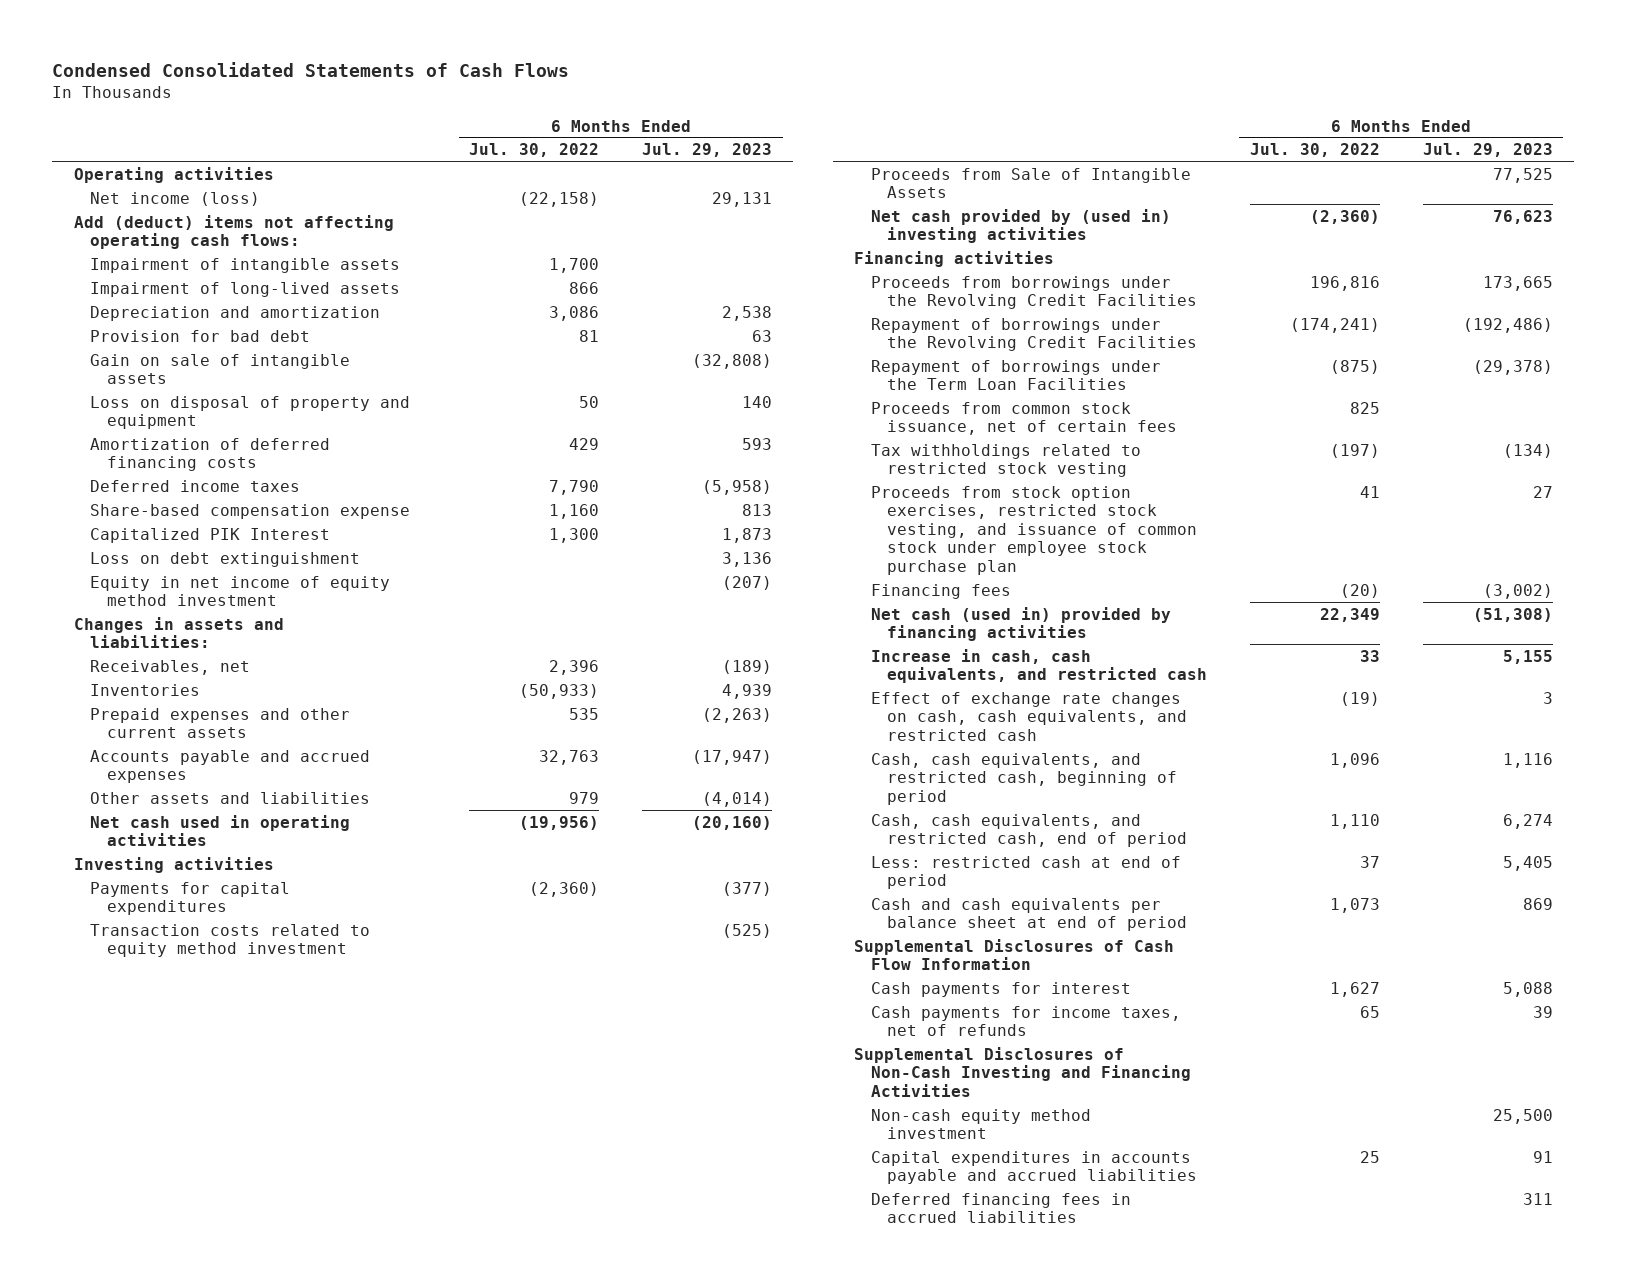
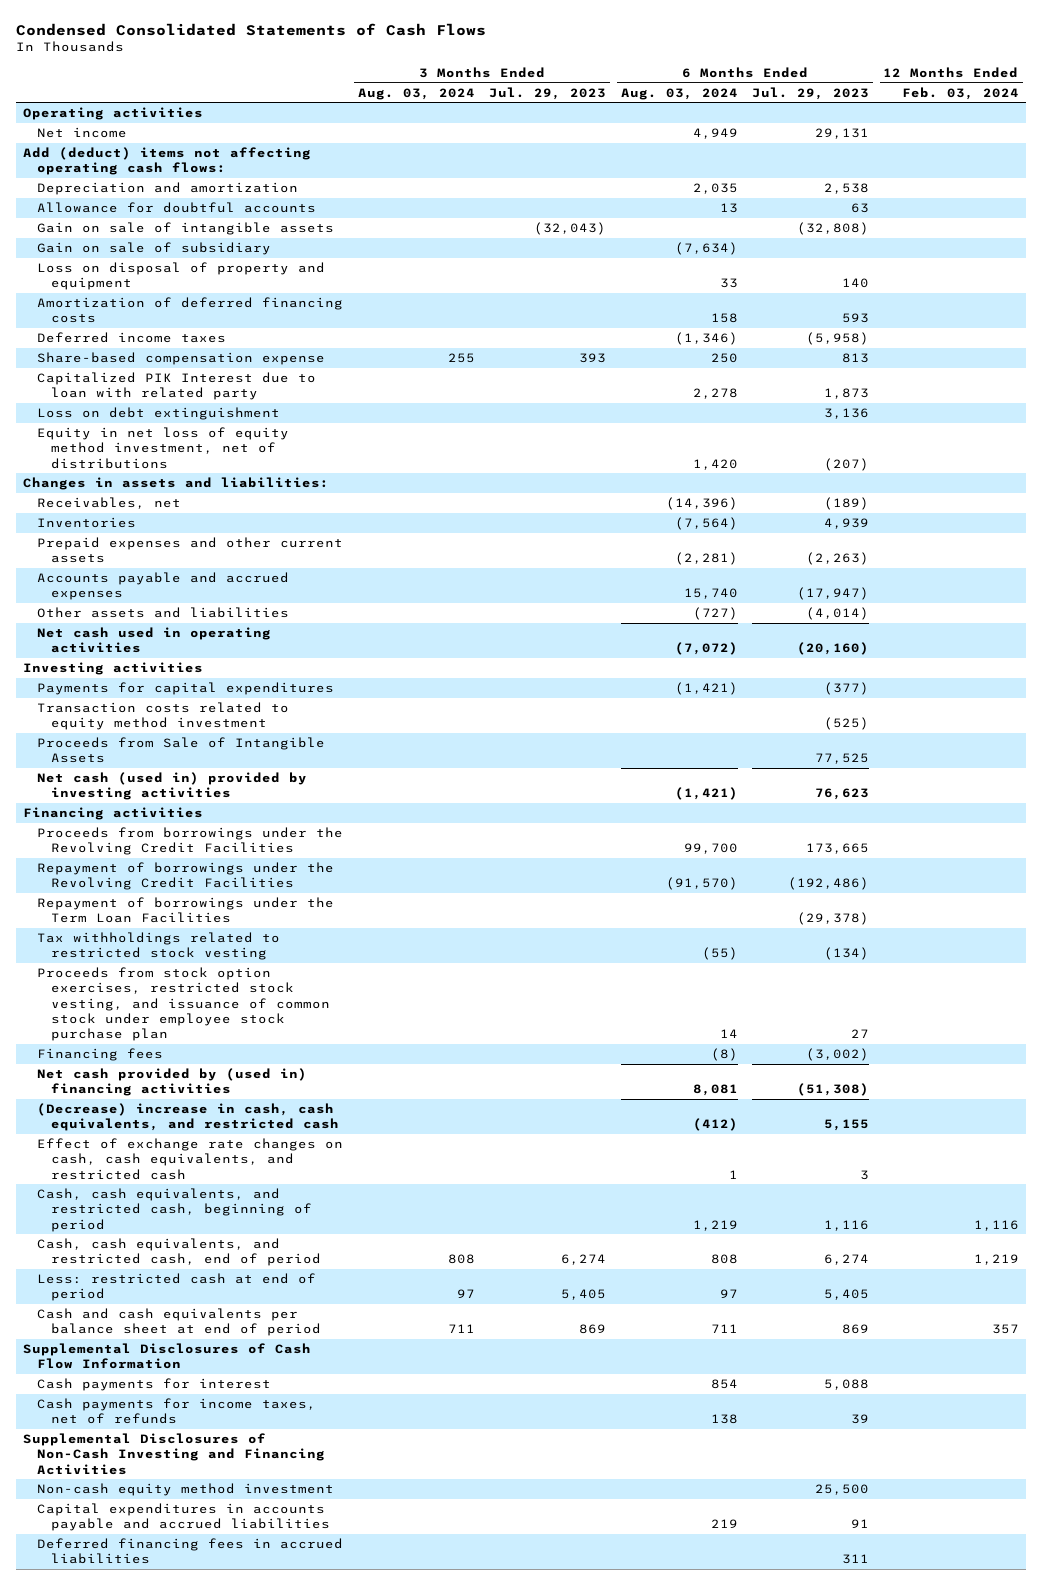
- | 6 Months Ended Jul. 30, 2022 | 6 Months Ended Jul. 29, 2023
+ | 3 Months Ended Aug. 03, 2024 | 3 Months Ended Jul. 29, 2023 | 6 Months Ended Aug. 03, 2024 | 6 Months Ended Jul. 29, 2023 | 12 Months Ended Feb. 03, 2024
- Net income (loss) | (22,158) | 29,131
+ Net income | | | 4,949 | 29,131 |
- Impairment of intangible assets | 1,700 |
- Impairment of long-lived assets | 866 |
- Provision for bad debt | 81 | 63
+ Allowance for doubtful accounts | | | 13 | 63 |
+ Gain on sale of subsidiary | | | (7,634) | |
- Capitalized PIK Interest | 1,300 | 1,873
+ Capitalized PIK Interest due to loan with related party | | | 2,278 | 1,873 |
- Equity in net income of equity method investment | | (207)
+ Equity in net loss of equity method investment, net of distributions | | | 1,420 | (207) |
- Net cash provided by (used in) investing activities | (2,360) | 76,623
+ Net cash (used in) provided by investing activities | | | (1,421) | 76,623 |
- Proceeds from common stock issuance, net of certain fees | 825 |
- Net cash (used in) provided by financing activities | 22,349 | (51,308)
- Increase in cash, cash equivalents, and restricted cash | 33 | 5,155
+ Net cash provided by (used in) financing activities | | | 8,081 | (51,308) |
+ (Decrease) increase in cash, cash equivalents, and restricted cash | | | (412) | 5,155 |

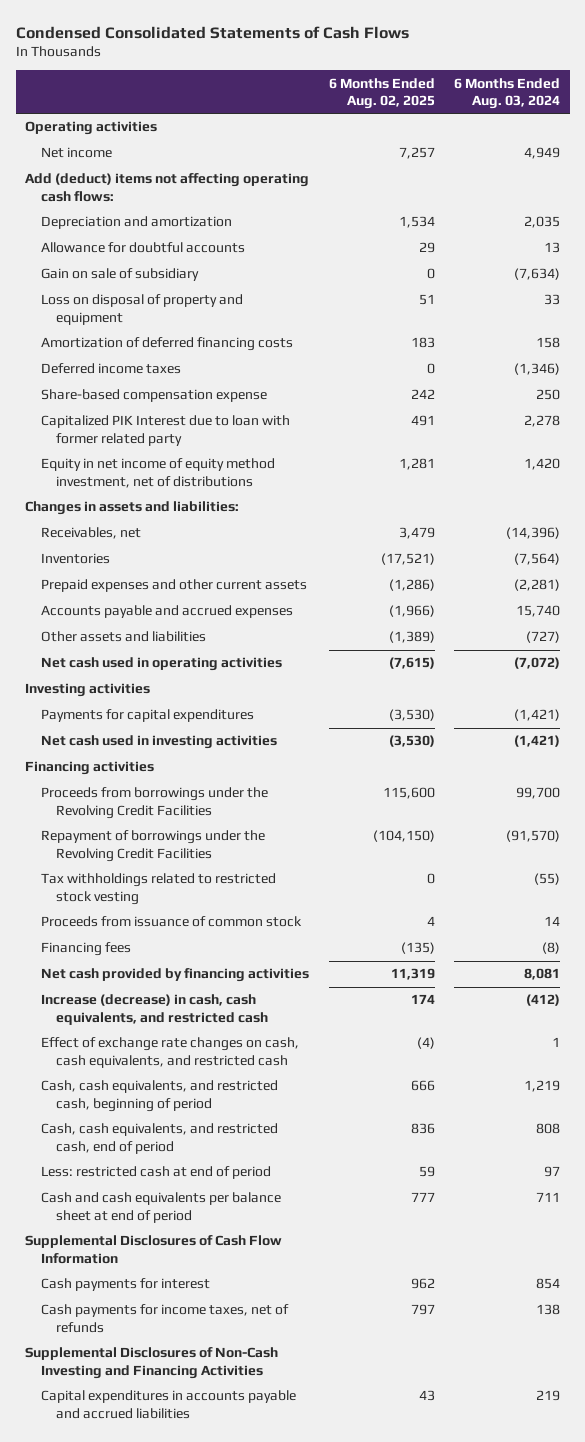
- | 3 Months Ended Aug. 03, 2024 | 3 Months Ended Jul. 29, 2023 | 6 Months Ended Aug. 03, 2024 | 6 Months Ended Jul. 29, 2023 | 12 Months Ended Feb. 03, 2024
+ | 6 Months Ended Aug. 02, 2025 | 6 Months Ended Aug. 03, 2024
- Gain on sale of intangible assets | | (32,043) | | (32,808) |
- Capitalized PIK Interest due to loan with related party | | | 2,278 | 1,873 |
- Loss on debt extinguishment | | | | 3,136 |
- Equity in net loss of equity method investment, net of distributions | | | 1,420 | (207) |
+ Capitalized PIK Interest due to loan with former related party | 491 | 2,278
+ Equity in net income of equity method investment, net of distributions | 1,281 | 1,420
- Transaction costs related to equity method investment | | | | (525) |
- Proceeds from Sale of Intangible Assets | | | | 77,525 |
- Net cash (used in) provided by investing activities | | | (1,421) | 76,623 |
+ Net cash used in investing activities | (3,530) | (1,421)
- Repayment of borrowings under the Term Loan Facilities | | | | (29,378) |
- Proceeds from stock option exercises, restricted stock vesting, and issuance of common stock under employee stock purchase plan | | | 14 | 27 |
+ Proceeds from issuance of common stock | 4 | 14
- Net cash provided by (used in) financing activities | | | 8,081 | (51,308) |
- (Decrease) increase in cash, cash equivalents, and restricted cash | | | (412) | 5,155 |
+ Net cash provided by financing activities | 11,319 | 8,081
+ Increase (decrease) in cash, cash equivalents, and restricted cash | 174 | (412)
- Non-cash equity method investment | | | | 25,500 |
- Deferred financing fees in accrued liabilities | | | | 311 |

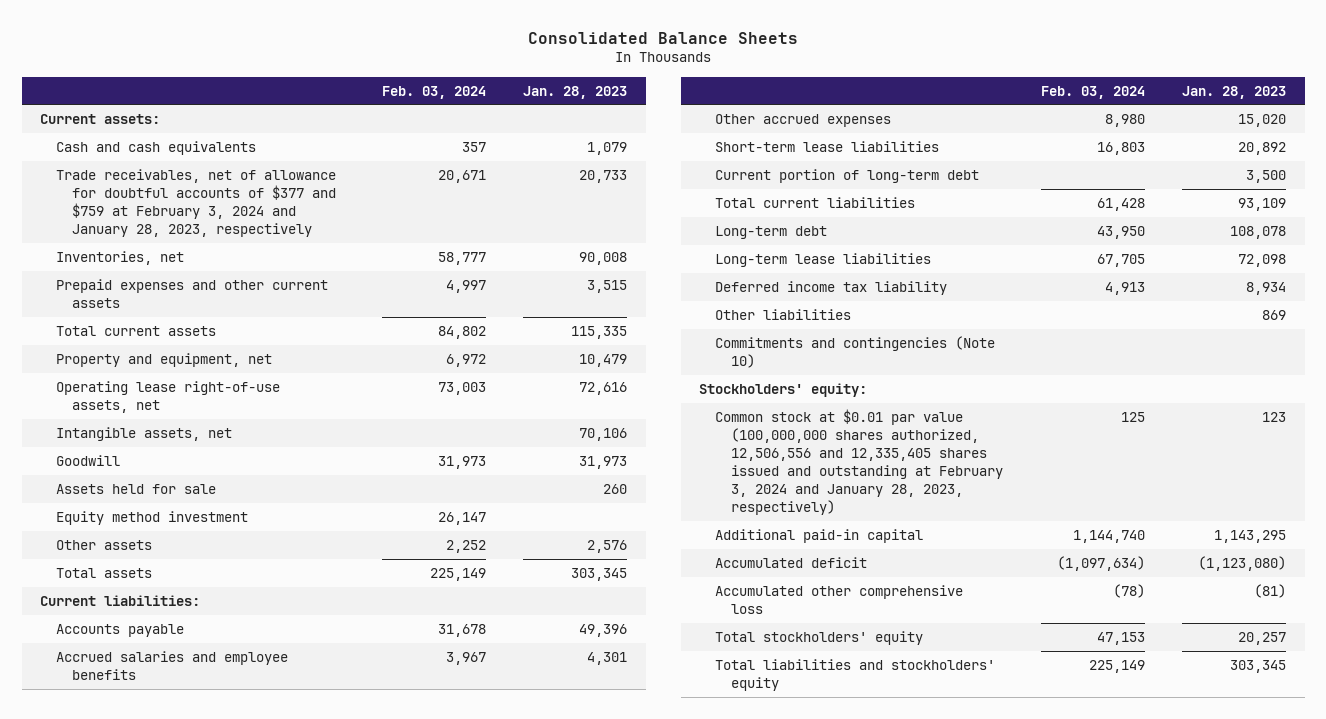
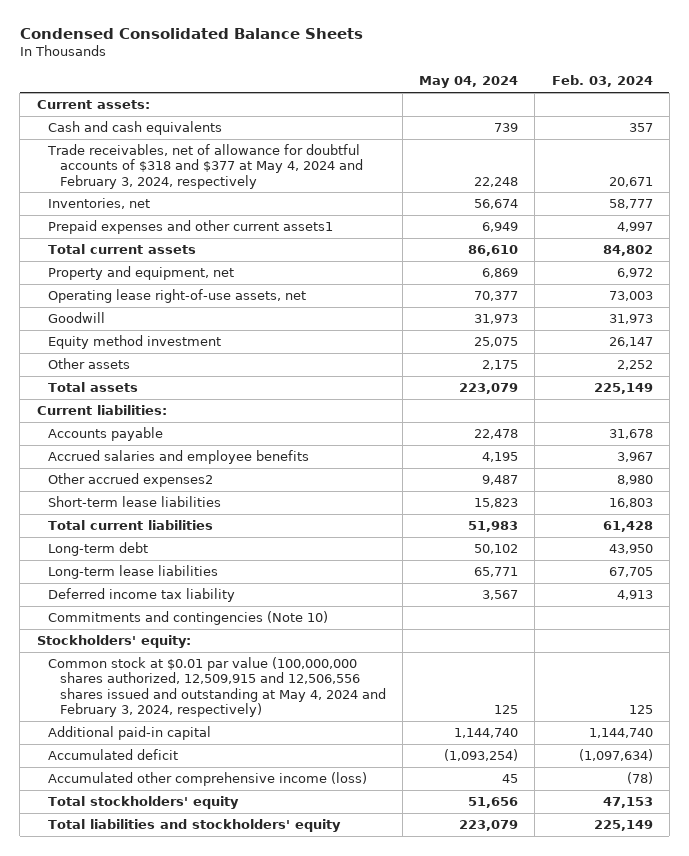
- Consolidated Balance Sheets
+ Condensed Consolidated Balance Sheets
- | Feb. 03, 2024 | Jan. 28, 2023
+ | May 04, 2024 | Feb. 03, 2024
- Trade receivables, net of allowance for doubtful accounts of $377 and $759 at February 3, 2024 and January 28, 2023, respectively | 20,671 | 20,733
+ Trade receivables, net of allowance for doubtful accounts of $318 and $377 at May 4, 2024 and February 3, 2024, respectively | 22,248 | 20,671
- Prepaid expenses and other current assets | 4,997 | 3,515
+ Prepaid expenses and other current assets1 | 6,949 | 4,997
- Intangible assets, net | | 70,106
- Assets held for sale | | 260
- Other accrued expenses | 8,980 | 15,020
+ Other accrued expenses2 | 9,487 | 8,980
- Current portion of long-term debt | | 3,500
- Other liabilities | | 869
- Common stock at $0.01 par value (100,000,000 shares authorized, 12,506,556 and 12,335,405 shares issued and outstanding at February 3, 2024 and January 28, 2023, respectively) | 125 | 123
+ Common stock at $0.01 par value (100,000,000 shares authorized, 12,509,915 and 12,506,556 shares issued and outstanding at May 4, 2024 and February 3, 2024, respectively) | 125 | 125
- Accumulated other comprehensive loss | (78) | (81)
+ Accumulated other comprehensive income (loss) | 45 | (78)

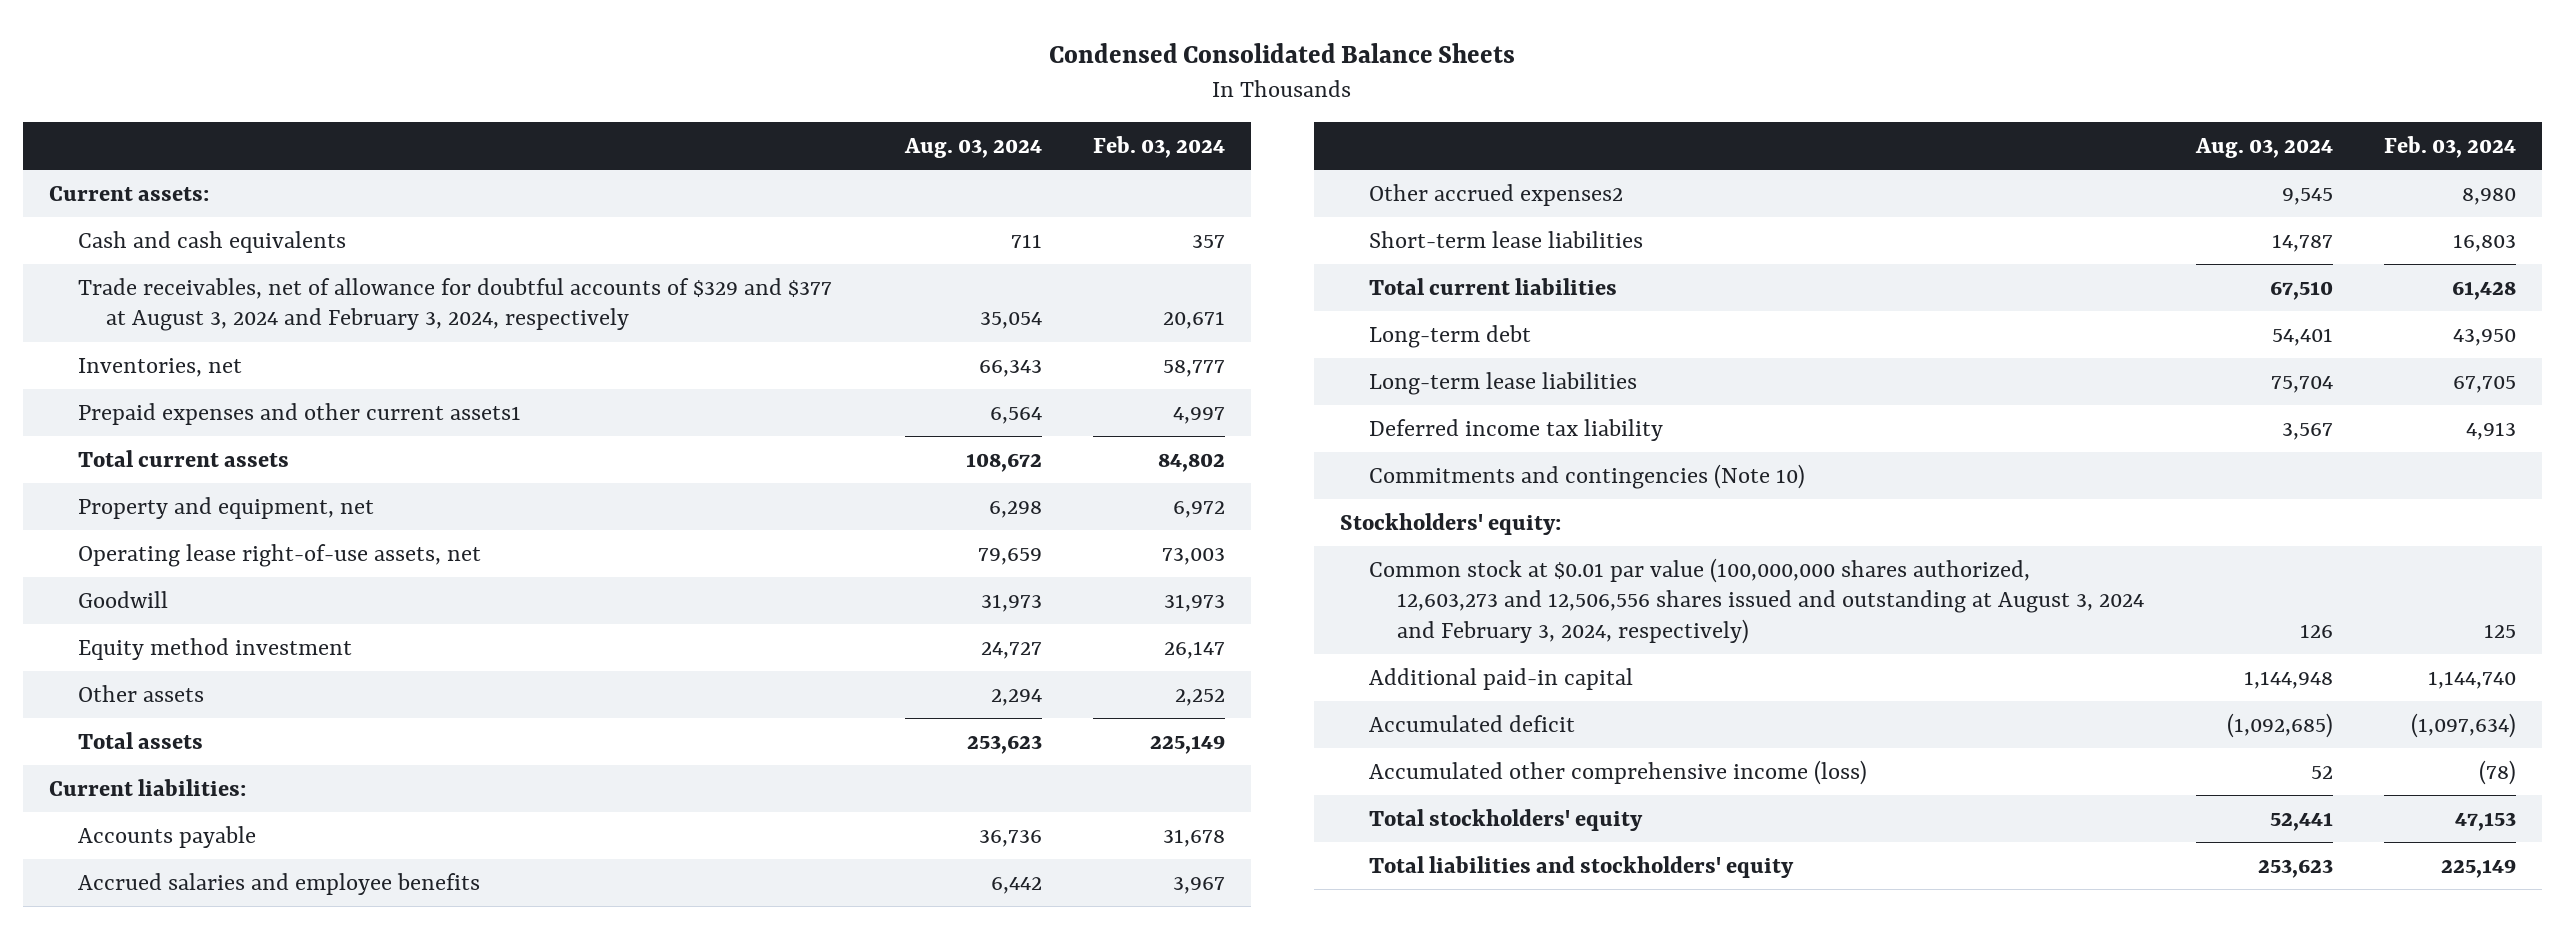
- | May 04, 2024 | Feb. 03, 2024
+ | Aug. 03, 2024 | Feb. 03, 2024
- Trade receivables, net of allowance for doubtful accounts of $318 and $377 at May 4, 2024 and February 3, 2024, respectively | 22,248 | 20,671
+ Trade receivables, net of allowance for doubtful accounts of $329 and $377 at August 3, 2024 and February 3, 2024, respectively | 35,054 | 20,671
- Common stock at $0.01 par value (100,000,000 shares authorized, 12,509,915 and 12,506,556 shares issued and outstanding at May 4, 2024 and February 3, 2024, respectively) | 125 | 125
+ Common stock at $0.01 par value (100,000,000 shares authorized, 12,603,273 and 12,506,556 shares issued and outstanding at August 3, 2024 and February 3, 2024, respectively) | 126 | 125

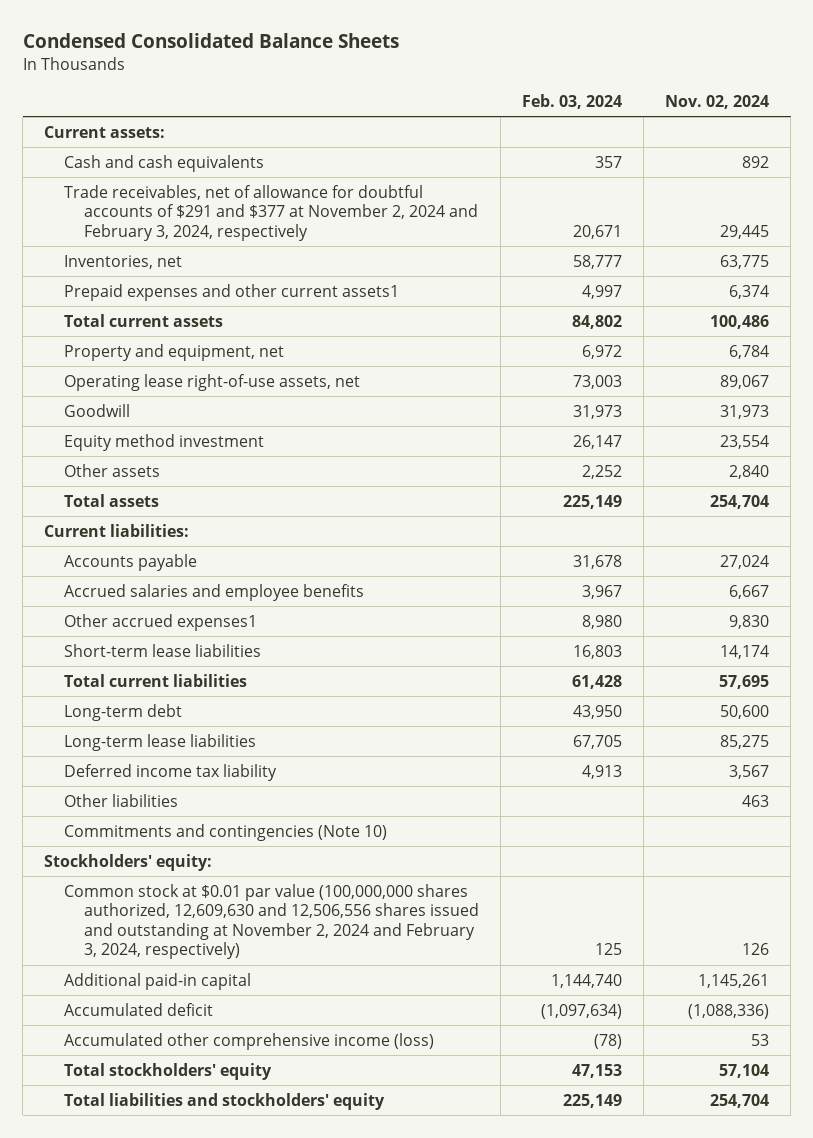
- | Aug. 03, 2024 | Feb. 03, 2024
+ | Feb. 03, 2024 | Nov. 02, 2024
- Trade receivables, net of allowance for doubtful accounts of $329 and $377 at August 3, 2024 and February 3, 2024, respectively | 35,054 | 20,671
+ Trade receivables, net of allowance for doubtful accounts of $291 and $377 at November 2, 2024 and February 3, 2024, respectively | 20,671 | 29,445
- Other accrued expenses2 | 9,545 | 8,980
+ Other accrued expenses1 | 8,980 | 9,830
+ Other liabilities | | 463
- Common stock at $0.01 par value (100,000,000 shares authorized, 12,603,273 and 12,506,556 shares issued and outstanding at August 3, 2024 and February 3, 2024, respectively) | 126 | 125
+ Common stock at $0.01 par value (100,000,000 shares authorized, 12,609,630 and 12,506,556 shares issued and outstanding at November 2, 2024 and February 3, 2024, respectively) | 125 | 126

